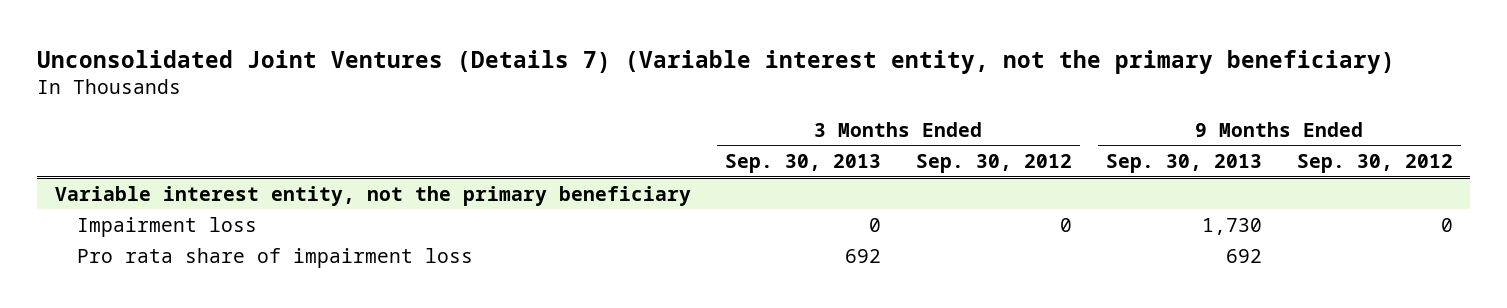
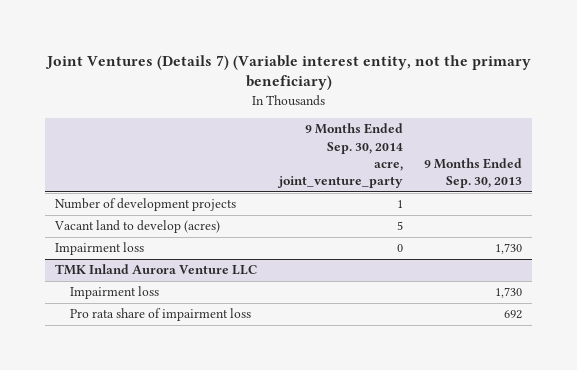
- Unconsolidated Joint Ventures (Details 7) (Variable interest entity, not the primary beneficiary)
+ Joint Ventures (Details 7) (Variable interest entity, not the primary beneficiary)
- | 3 Months Ended Sep. 30, 2013 | 3 Months Ended Sep. 30, 2012 | 9 Months Ended Sep. 30, 2013 | 9 Months Ended Sep. 30, 2012
+ | 9 Months Ended Sep. 30, 2014 acre, joint_venture_party | 9 Months Ended Sep. 30, 2013
- Variable interest entity, not the primary beneficiary
+ Number of development projects | 1 |
+ Vacant land to develop (acres) | 5 |
+ TMK Inland Aurora Venture LLC
+ Impairment loss | | 1,730

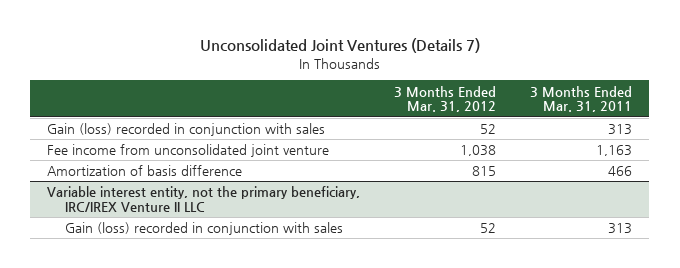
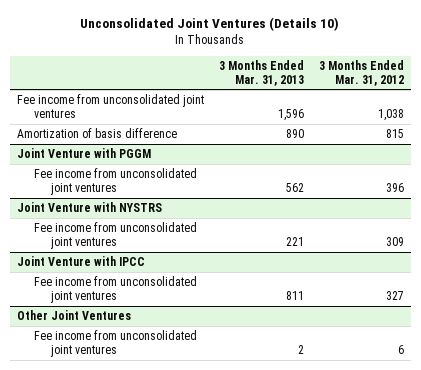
- Unconsolidated Joint Ventures (Details 7)
+ Unconsolidated Joint Ventures (Details 10)
- | 3 Months Ended Mar. 31, 2012 | 3 Months Ended Mar. 31, 2011
+ | 3 Months Ended Mar. 31, 2013 | 3 Months Ended Mar. 31, 2012
- Gain (loss) recorded in conjunction with sales | 52 | 313
- Fee income from unconsolidated joint venture | 1,038 | 1,163
+ Fee income from unconsolidated joint ventures | 1,596 | 1,038
- Variable interest entity, not the primary beneficiary, IRC/IREX Venture II LLC
- Gain (loss) recorded in conjunction with sales | 52 | 313
+ Joint Venture with PGGM
+ Fee income from unconsolidated joint ventures | 562 | 396
+ Joint Venture with NYSTRS
+ Fee income from unconsolidated joint ventures | 221 | 309
+ Joint Venture with IPCC
+ Fee income from unconsolidated joint ventures | 811 | 327
+ Other Joint Ventures
+ Fee income from unconsolidated joint ventures | 2 | 6

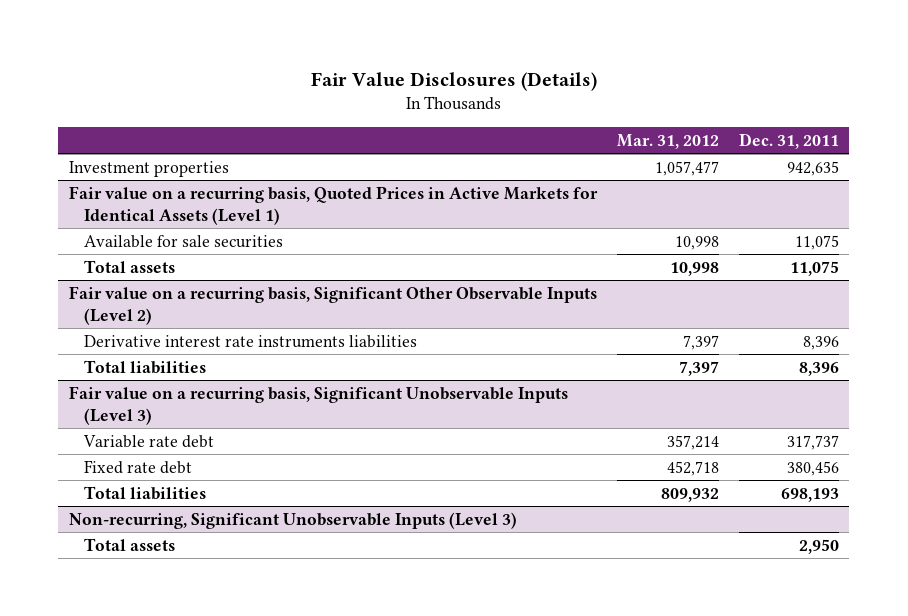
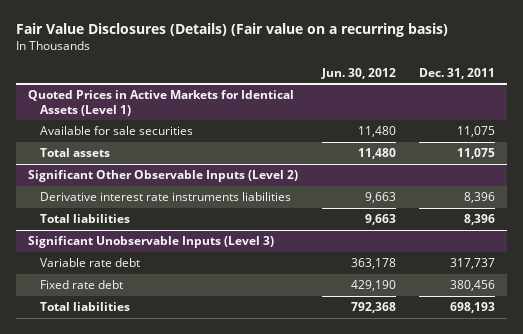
- Fair Value Disclosures (Details)
+ Fair Value Disclosures (Details) (Fair value on a recurring basis)
- | Mar. 31, 2012 | Dec. 31, 2011
+ | Jun. 30, 2012 | Dec. 31, 2011
- Investment properties | 1,057,477 | 942,635
- Fair value on a recurring basis, Quoted Prices in Active Markets for Identical Assets (Level 1)
+ Quoted Prices in Active Markets for Identical Assets (Level 1)
- Fair value on a recurring basis, Significant Other Observable Inputs (Level 2)
+ Significant Other Observable Inputs (Level 2)
- Fair value on a recurring basis, Significant Unobservable Inputs (Level 3)
+ Significant Unobservable Inputs (Level 3)
- Non-recurring, Significant Unobservable Inputs (Level 3)
- Total assets | | 2,950

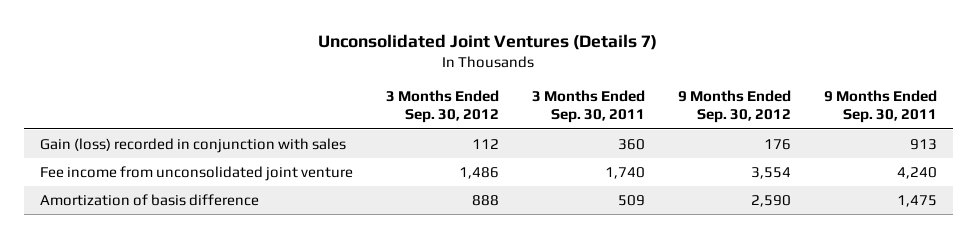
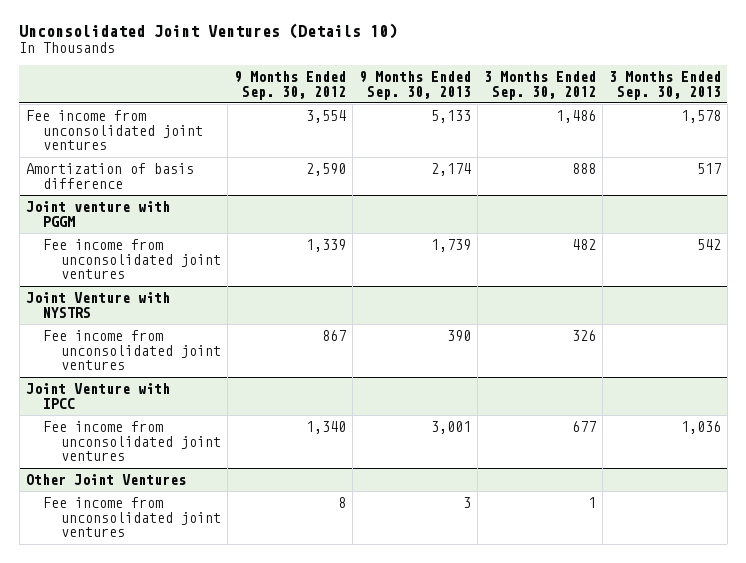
- Unconsolidated Joint Ventures (Details 7)
+ Unconsolidated Joint Ventures (Details 10)
- | 3 Months Ended Sep. 30, 2012 | 3 Months Ended Sep. 30, 2011 | 9 Months Ended Sep. 30, 2012 | 9 Months Ended Sep. 30, 2011
+ | 9 Months Ended Sep. 30, 2012 | 9 Months Ended Sep. 30, 2013 | 3 Months Ended Sep. 30, 2012 | 3 Months Ended Sep. 30, 2013
- Gain (loss) recorded in conjunction with sales | 112 | 360 | 176 | 913
- Fee income from unconsolidated joint venture | 1,486 | 1,740 | 3,554 | 4,240
+ Fee income from unconsolidated joint ventures | 3,554 | 5,133 | 1,486 | 1,578
+ Joint venture with PGGM
+ Fee income from unconsolidated joint ventures | 1,339 | 1,739 | 482 | 542
+ Joint Venture with NYSTRS
+ Fee income from unconsolidated joint ventures | 867 | 390 | 326 |
+ Joint Venture with IPCC
+ Fee income from unconsolidated joint ventures | 1,340 | 3,001 | 677 | 1,036
+ Other Joint Ventures
+ Fee income from unconsolidated joint ventures | 8 | 3 | 1 |

